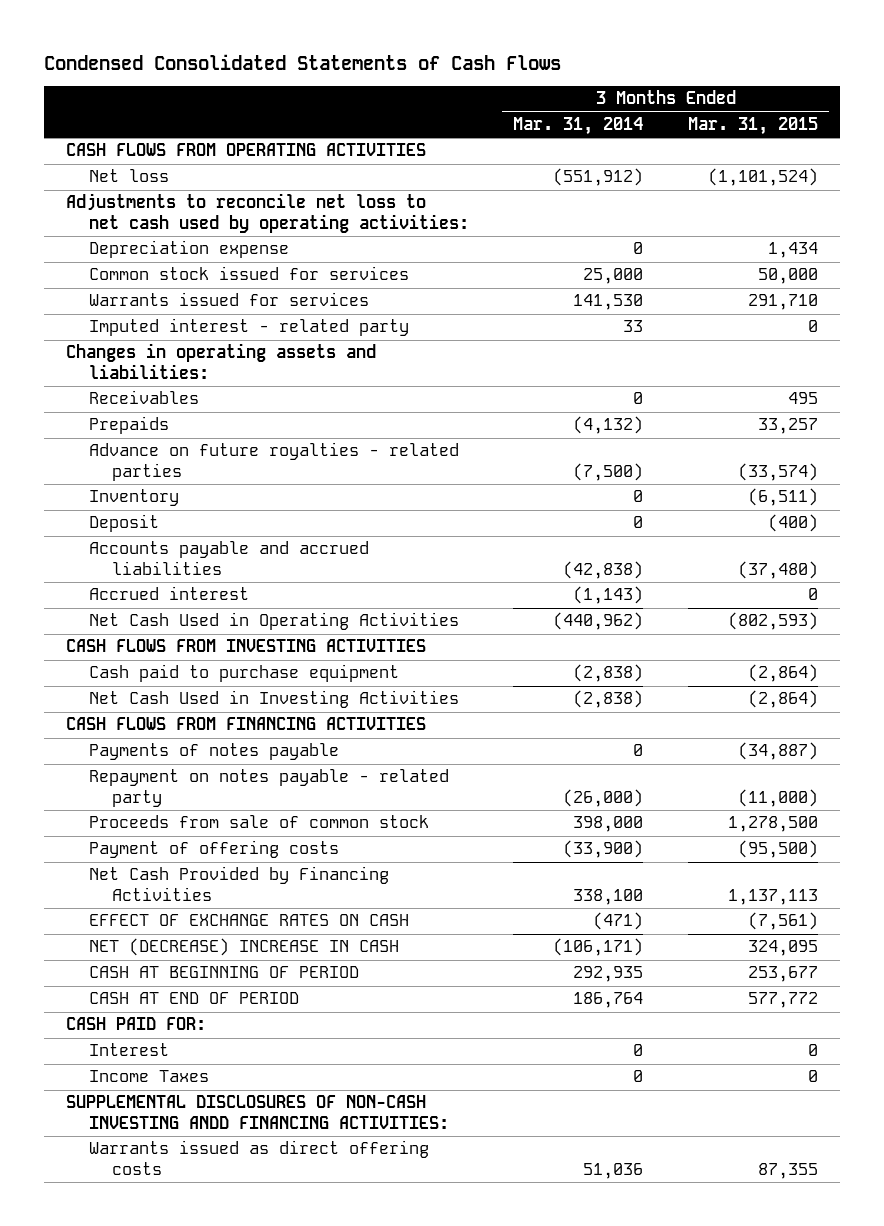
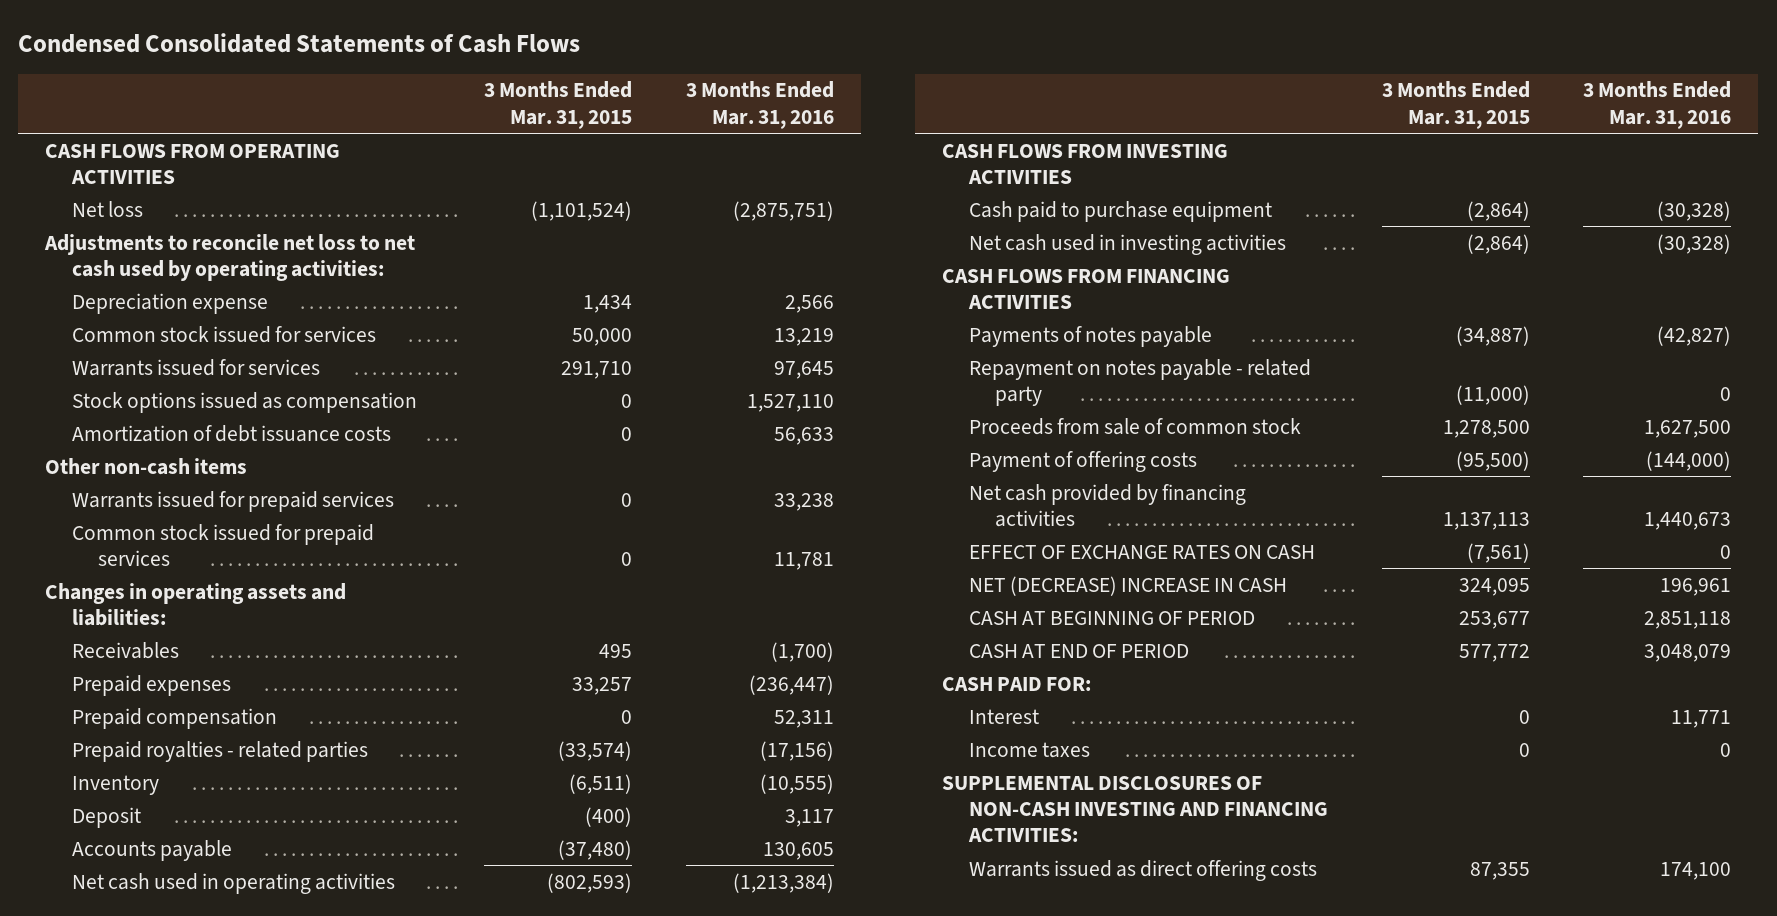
- | 3 Months Ended Mar. 31, 2014 | 3 Months Ended Mar. 31, 2015
+ | 3 Months Ended Mar. 31, 2015 | 3 Months Ended Mar. 31, 2016
- Imputed interest - related party | 33 | 0
+ Stock options issued as compensation | 0 | 1,527,110
+ Amortization of debt issuance costs | 0 | 56,633
+ Other non-cash items
+ Warrants issued for prepaid services | 0 | 33,238
+ Common stock issued for prepaid services | 0 | 11,781
- Prepaids | (4,132) | 33,257
- Advance on future royalties - related parties | (7,500) | (33,574)
+ Prepaid expenses | 33,257 | (236,447)
+ Prepaid compensation | 0 | 52,311
+ Prepaid royalties - related parties | (33,574) | (17,156)
- Accounts payable and accrued liabilities | (42,838) | (37,480)
- Accrued interest | (1,143) | 0
- Net Cash Used in Operating Activities | (440,962) | (802,593)
+ Accounts payable | (37,480) | 130,605
+ Net cash used in operating activities | (802,593) | (1,213,384)
- Net Cash Used in Investing Activities | (2,838) | (2,864)
+ Net cash used in investing activities | (2,864) | (30,328)
- Net Cash Provided by Financing Activities | 338,100 | 1,137,113
+ Net cash provided by financing activities | 1,137,113 | 1,440,673
- Income Taxes | 0 | 0
- SUPPLEMENTAL DISCLOSURES OF NON-CASH INVESTING ANDD FINANCING ACTIVITIES:
+ Income taxes | 0 | 0
+ SUPPLEMENTAL DISCLOSURES OF NON-CASH INVESTING AND FINANCING ACTIVITIES:

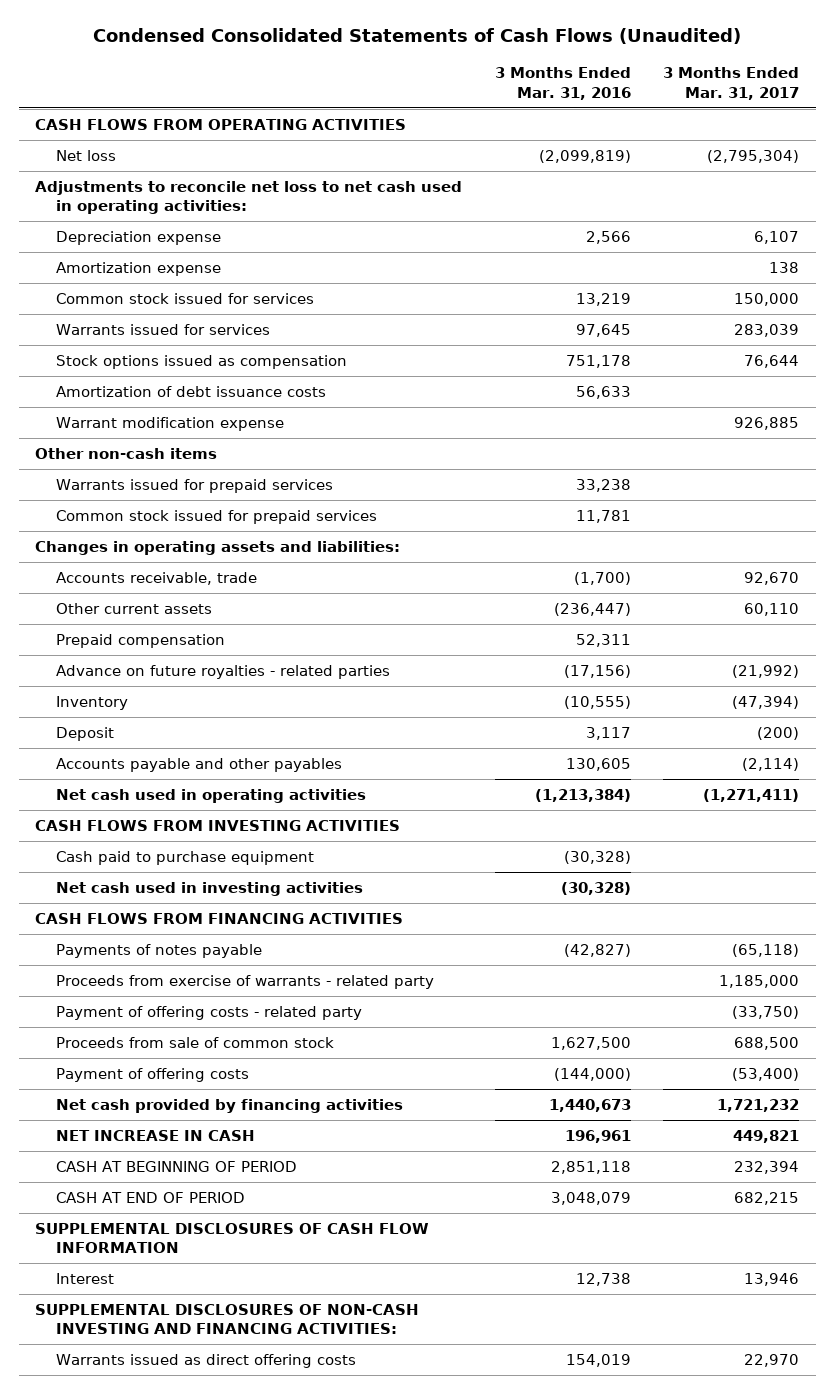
- Condensed Consolidated Statements of Cash Flows
+ Condensed Consolidated Statements of Cash Flows (Unaudited)
- | 3 Months Ended Mar. 31, 2015 | 3 Months Ended Mar. 31, 2016
+ | 3 Months Ended Mar. 31, 2016 | 3 Months Ended Mar. 31, 2017
- Net loss | (1,101,524) | (2,875,751)
- Adjustments to reconcile net loss to net cash used by operating activities:
+ Net loss | (2,099,819) | (2,795,304)
+ Adjustments to reconcile net loss to net cash used in operating activities:
+ Amortization expense | | 138
- Stock options issued as compensation | 0 | 1,527,110
+ Stock options issued as compensation | 751,178 | 76,644
+ Warrant modification expense | | 926,885
- Receivables | 495 | (1,700)
- Prepaid expenses | 33,257 | (236,447)
+ Accounts receivable, trade | (1,700) | 92,670
+ Other current assets | (236,447) | 60,110
- Prepaid royalties - related parties | (33,574) | (17,156)
+ Advance on future royalties - related parties | (17,156) | (21,992)
- Accounts payable | (37,480) | 130,605
+ Accounts payable and other payables | 130,605 | (2,114)
- Repayment on notes payable - related party | (11,000) | 0
+ Proceeds from exercise of warrants - related party | | 1,185,000
+ Payment of offering costs - related party | | (33,750)
- EFFECT OF EXCHANGE RATES ON CASH | (7,561) | 0
- NET (DECREASE) INCREASE IN CASH | 324,095 | 196,961
+ NET INCREASE IN CASH | 196,961 | 449,821
- CASH PAID FOR:
- Interest | 0 | 11,771
- Income taxes | 0 | 0
+ SUPPLEMENTAL DISCLOSURES OF CASH FLOW INFORMATION
+ Interest | 12,738 | 13,946
- Warrants issued as direct offering costs | 87,355 | 174,100
+ Warrants issued as direct offering costs | 154,019 | 22,970

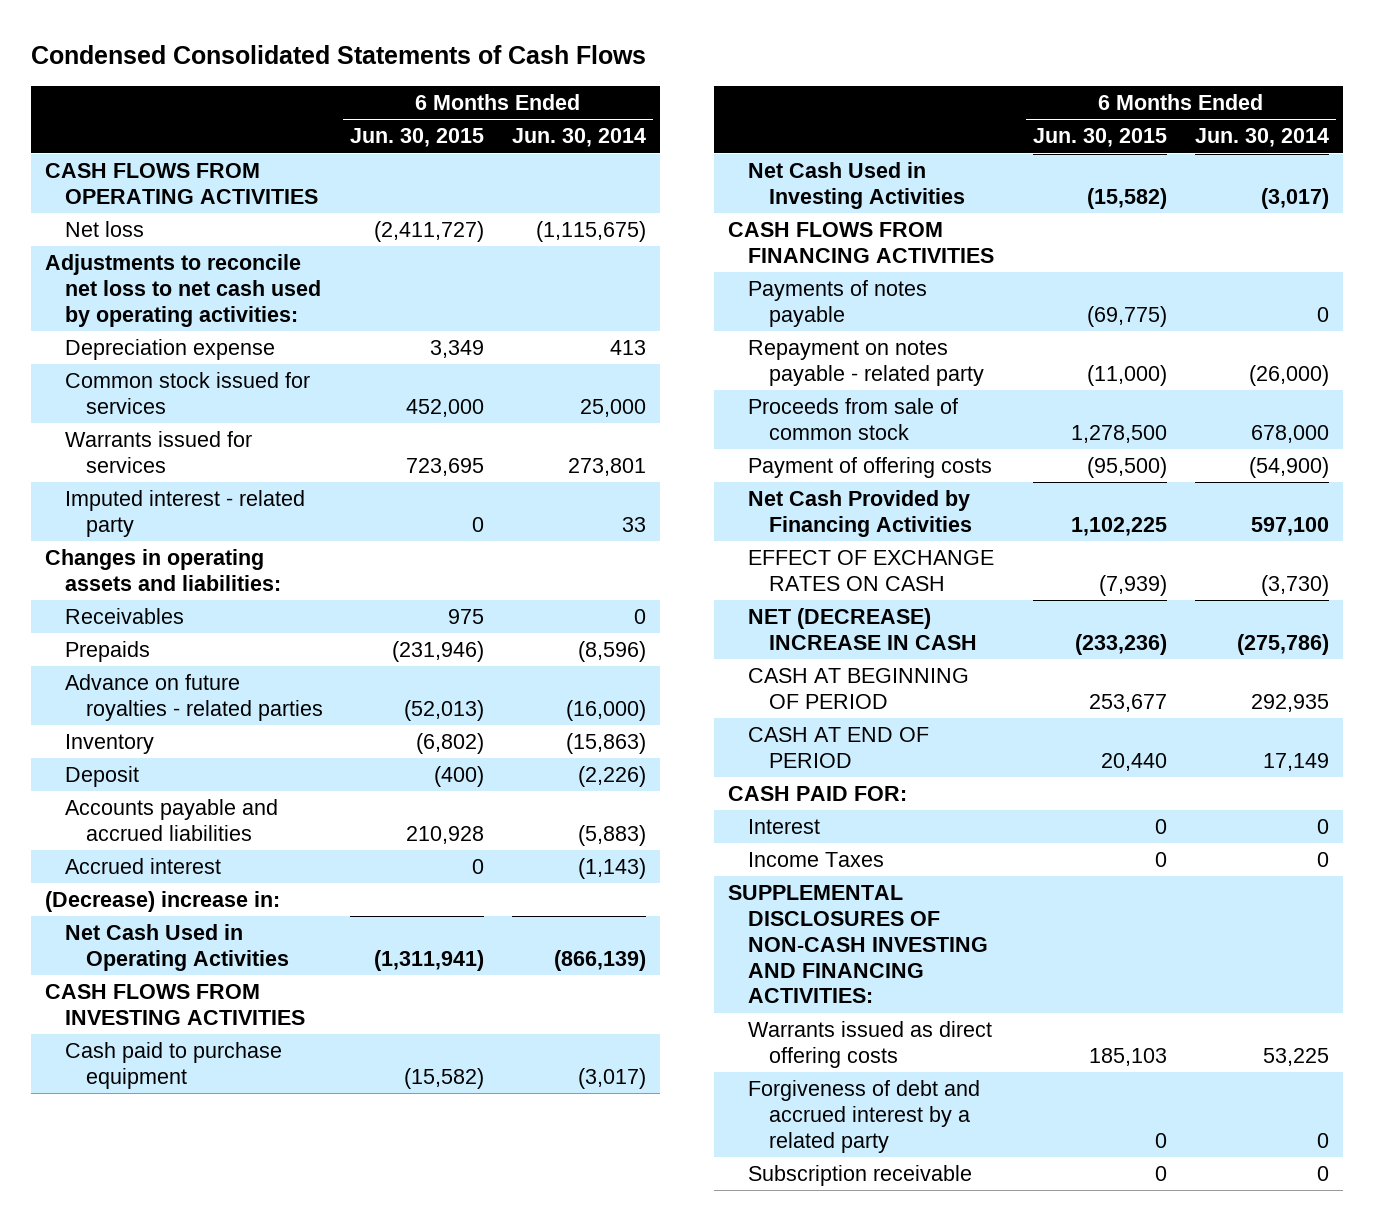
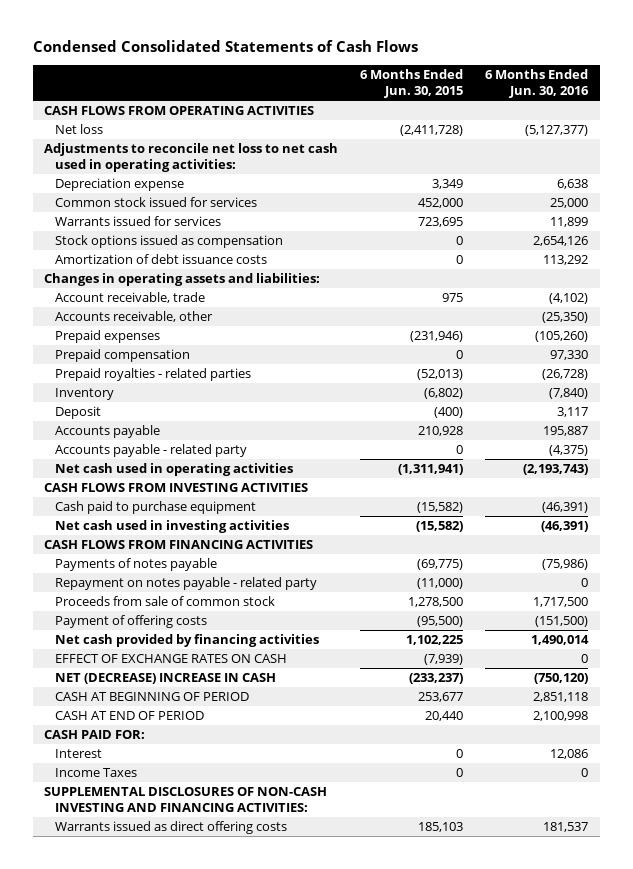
- | 6 Months Ended Jun. 30, 2015 | 6 Months Ended Jun. 30, 2014
+ | 6 Months Ended Jun. 30, 2015 | 6 Months Ended Jun. 30, 2016
- Net loss | (2,411,727) | (1,115,675)
- Adjustments to reconcile net loss to net cash used by operating activities:
+ Net loss | (2,411,728) | (5,127,377)
+ Adjustments to reconcile net loss to net cash used in operating activities:
- Imputed interest - related party | 0 | 33
+ Stock options issued as compensation | 0 | 2,654,126
+ Amortization of debt issuance costs | 0 | 113,292
- Receivables | 975 | 0
- Prepaids | (231,946) | (8,596)
- Advance on future royalties - related parties | (52,013) | (16,000)
+ Account receivable, trade | 975 | (4,102)
+ Accounts receivable, other | | (25,350)
+ Prepaid expenses | (231,946) | (105,260)
+ Prepaid compensation | 0 | 97,330
+ Prepaid royalties - related parties | (52,013) | (26,728)
- Accounts payable and accrued liabilities | 210,928 | (5,883)
- Accrued interest | 0 | (1,143)
- (Decrease) increase in:
- Net Cash Used in Operating Activities | (1,311,941) | (866,139)
+ Accounts payable | 210,928 | 195,887
+ Accounts payable - related party | 0 | (4,375)
+ Net cash used in operating activities | (1,311,941) | (2,193,743)
- Net Cash Used in Investing Activities | (15,582) | (3,017)
+ Net cash used in investing activities | (15,582) | (46,391)
- Net Cash Provided by Financing Activities | 1,102,225 | 597,100
+ Net cash provided by financing activities | 1,102,225 | 1,490,014
- NET (DECREASE) INCREASE IN CASH | (233,236) | (275,786)
+ NET (DECREASE) INCREASE IN CASH | (233,237) | (750,120)
- Forgiveness of debt and accrued interest by a related party | 0 | 0
- Subscription receivable | 0 | 0

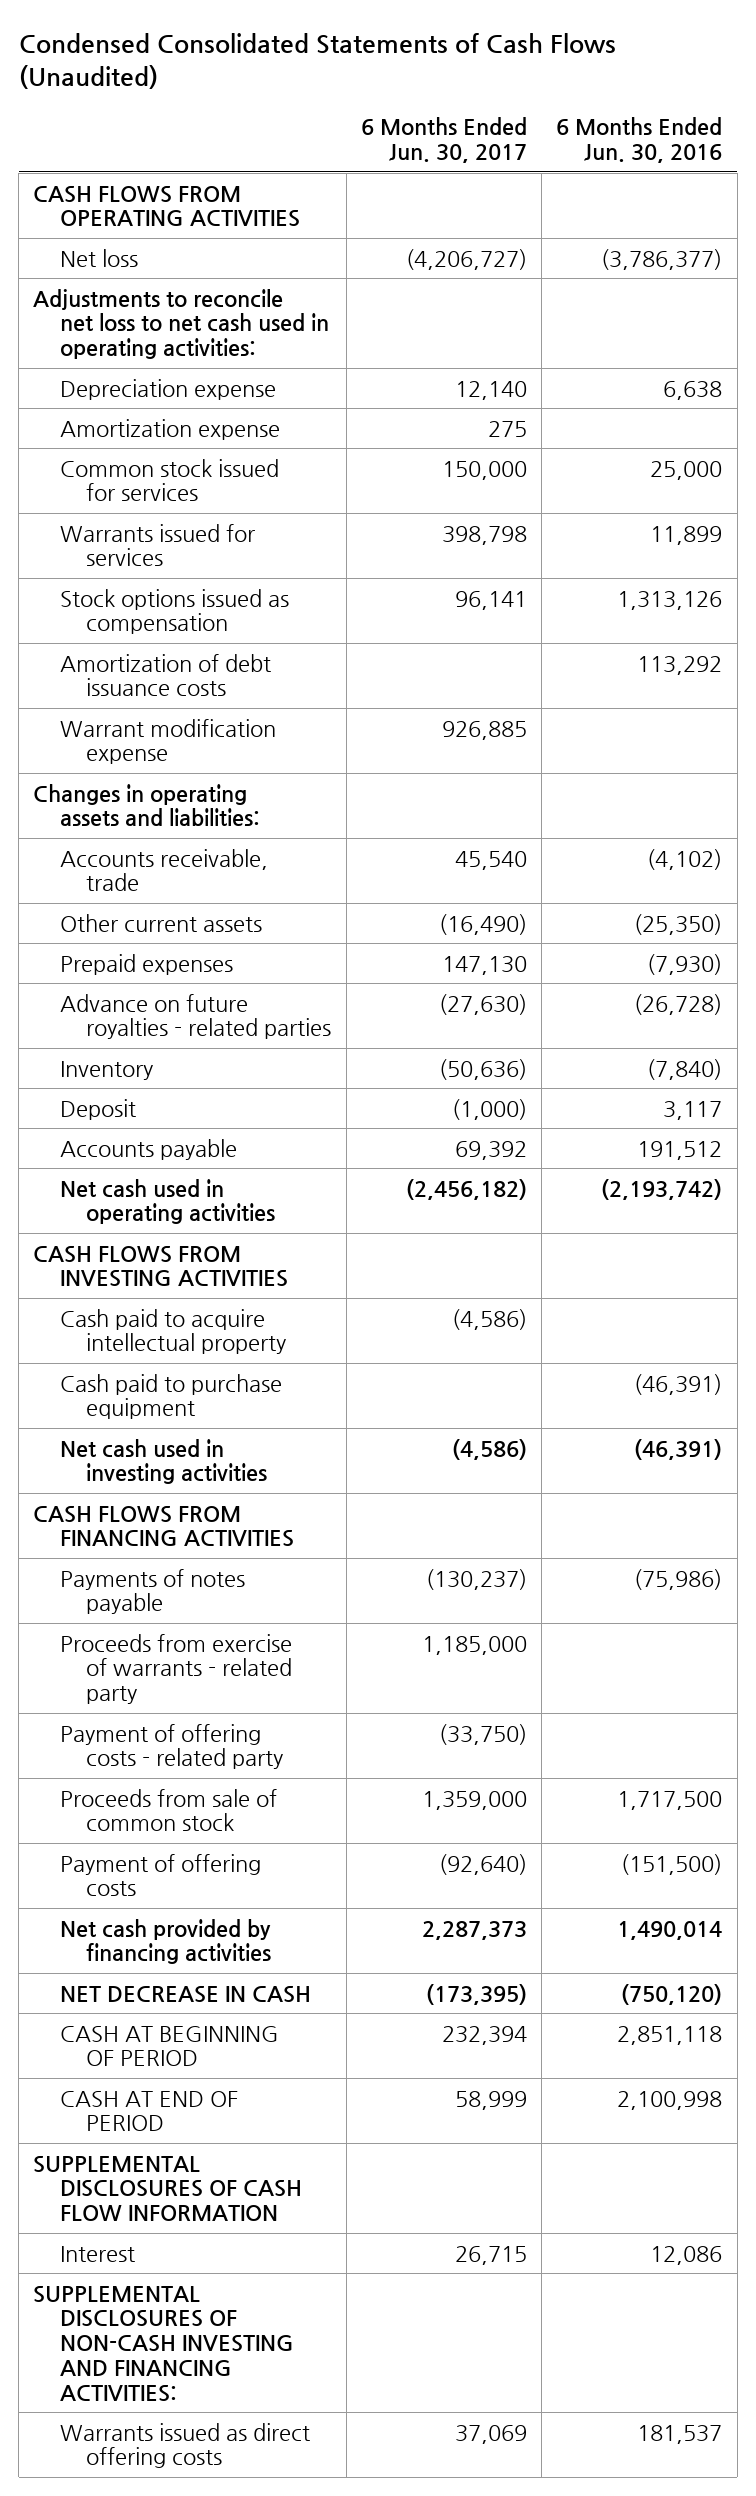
- Condensed Consolidated Statements of Cash Flows
+ Condensed Consolidated Statements of Cash Flows (Unaudited)
- | 6 Months Ended Jun. 30, 2015 | 6 Months Ended Jun. 30, 2016
+ | 6 Months Ended Jun. 30, 2017 | 6 Months Ended Jun. 30, 2016
- Net loss | (2,411,728) | (5,127,377)
+ Net loss | (4,206,727) | (3,786,377)
+ Amortization expense | 275 |
- Stock options issued as compensation | 0 | 2,654,126
+ Stock options issued as compensation | 96,141 | 1,313,126
+ Warrant modification expense | 926,885 |
- Account receivable, trade | 975 | (4,102)
- Accounts receivable, other | | (25,350)
- Prepaid expenses | (231,946) | (105,260)
- Prepaid compensation | 0 | 97,330
- Prepaid royalties - related parties | (52,013) | (26,728)
+ Accounts receivable, trade | 45,540 | (4,102)
+ Other current assets | (16,490) | (25,350)
+ Prepaid expenses | 147,130 | (7,930)
+ Advance on future royalties - related parties | (27,630) | (26,728)
- Accounts payable | 210,928 | 195,887
- Accounts payable - related party | 0 | (4,375)
- Net cash used in operating activities | (1,311,941) | (2,193,743)
+ Accounts payable | 69,392 | 191,512
+ Net cash used in operating activities | (2,456,182) | (2,193,742)
+ Cash paid to acquire intellectual property | (4,586) |
- Repayment on notes payable - related party | (11,000) | 0
+ Proceeds from exercise of warrants - related party | 1,185,000 |
+ Payment of offering costs - related party | (33,750) |
- EFFECT OF EXCHANGE RATES ON CASH | (7,939) | 0
- NET (DECREASE) INCREASE IN CASH | (233,237) | (750,120)
+ NET DECREASE IN CASH | (173,395) | (750,120)
- CASH PAID FOR:
+ SUPPLEMENTAL DISCLOSURES OF CASH FLOW INFORMATION
- Income Taxes | 0 | 0

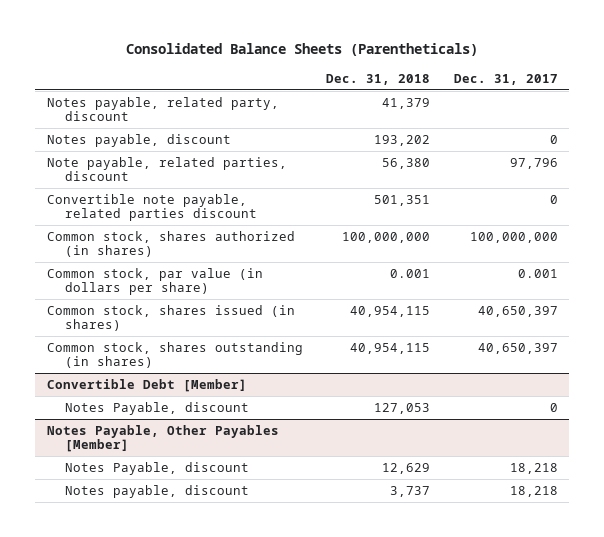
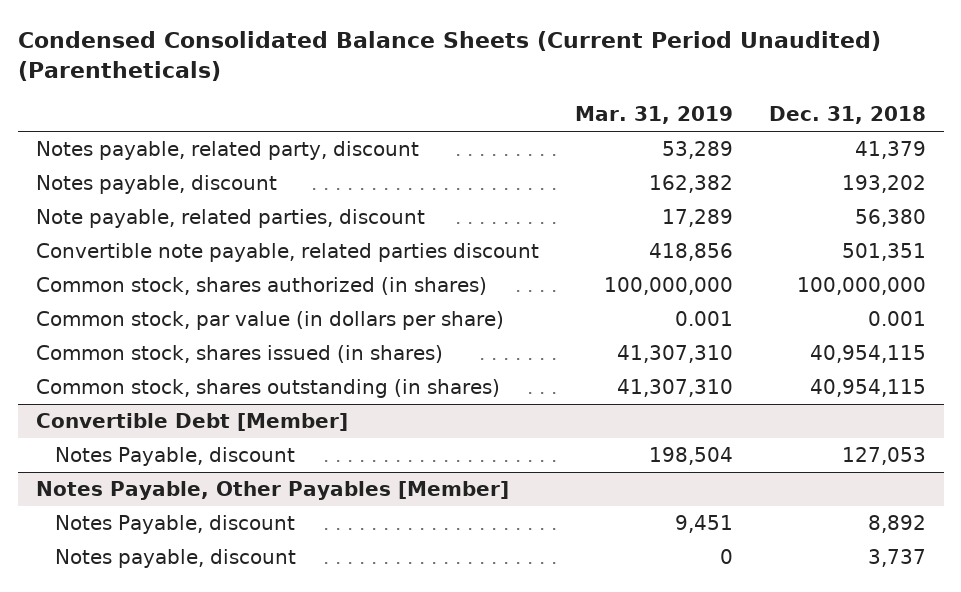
- Consolidated Balance Sheets (Parentheticals)
+ Condensed Consolidated Balance Sheets (Current Period Unaudited) (Parentheticals)
- | Dec. 31, 2018 | Dec. 31, 2017
+ | Mar. 31, 2019 | Dec. 31, 2018
@ Notes Payable, Other Payables [Member]
- Notes Payable, discount | 12,629 | 18,218
+ Notes Payable, discount | 9,451 | 8,892

